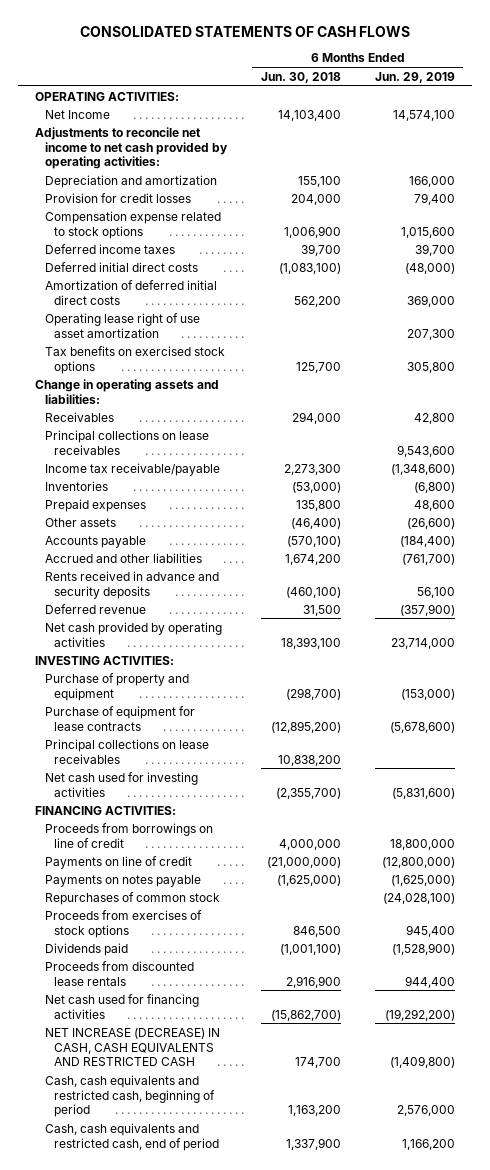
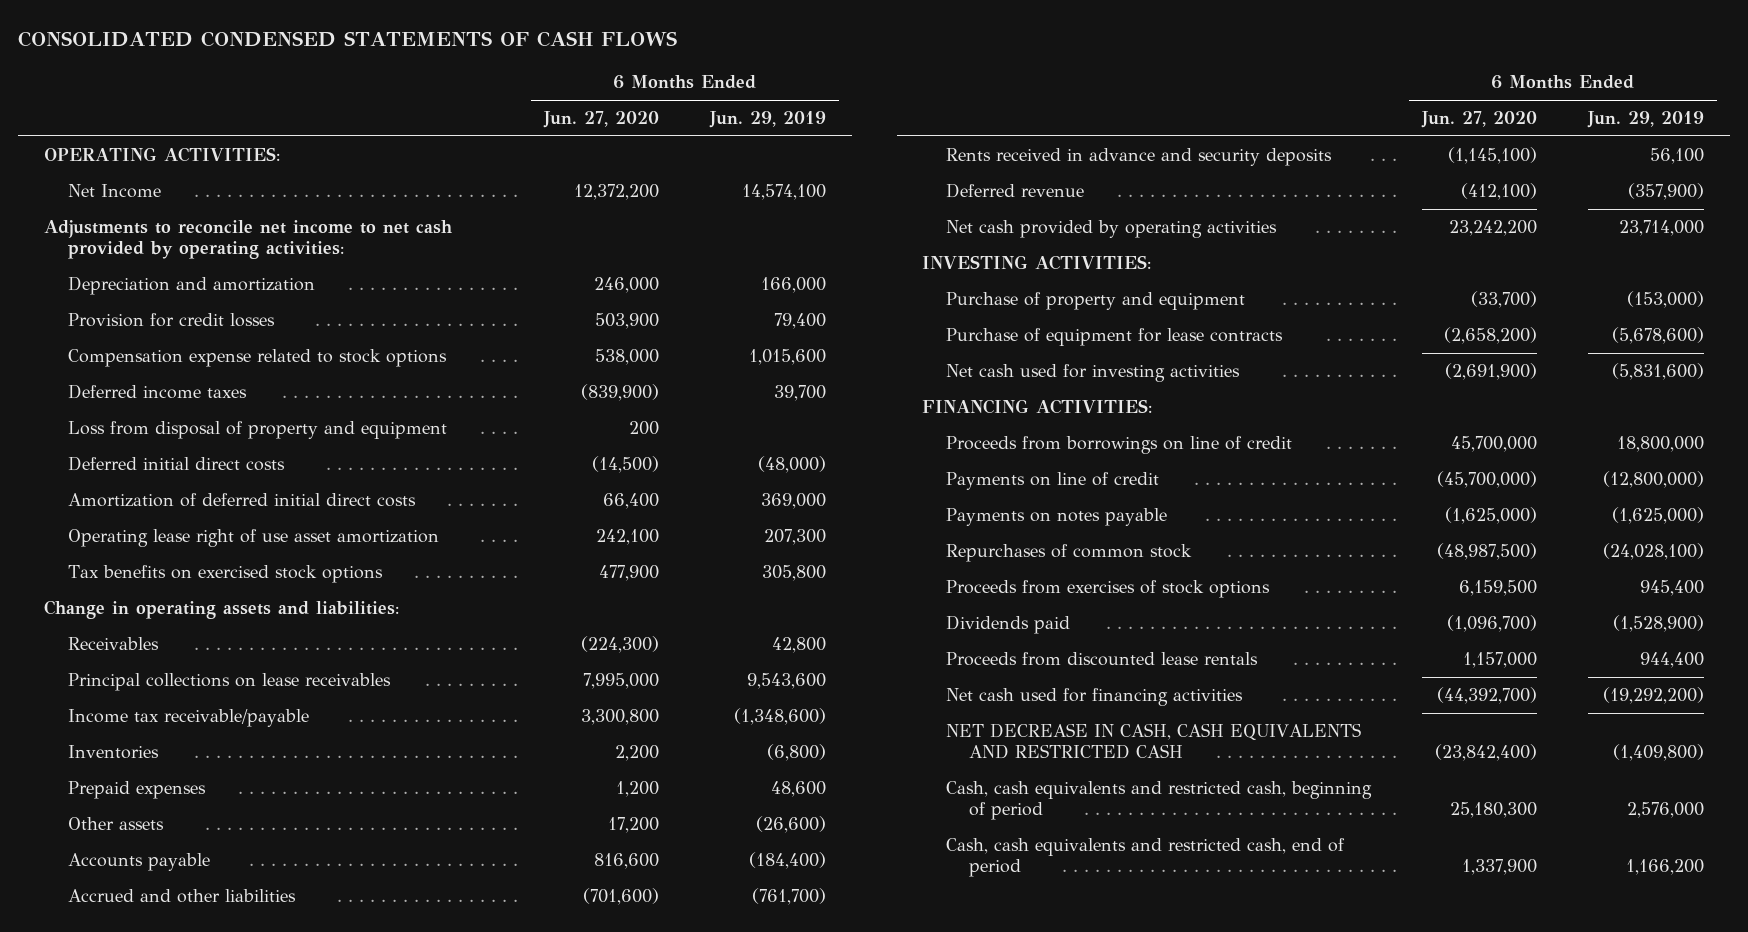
- CONSOLIDATED STATEMENTS OF CASH FLOWS
+ CONSOLIDATED CONDENSED STATEMENTS OF CASH FLOWS
- | 6 Months Ended Jun. 30, 2018 | 6 Months Ended Jun. 29, 2019
+ | 6 Months Ended Jun. 27, 2020 | 6 Months Ended Jun. 29, 2019
+ Loss from disposal of property and equipment | 200 |
- Principal collections on lease receivables | 10,838,200 |
- NET INCREASE (DECREASE) IN CASH, CASH EQUIVALENTS AND RESTRICTED CASH | 174,700 | (1,409,800)
+ NET DECREASE IN CASH, CASH EQUIVALENTS AND RESTRICTED CASH | (23,842,400) | (1,409,800)

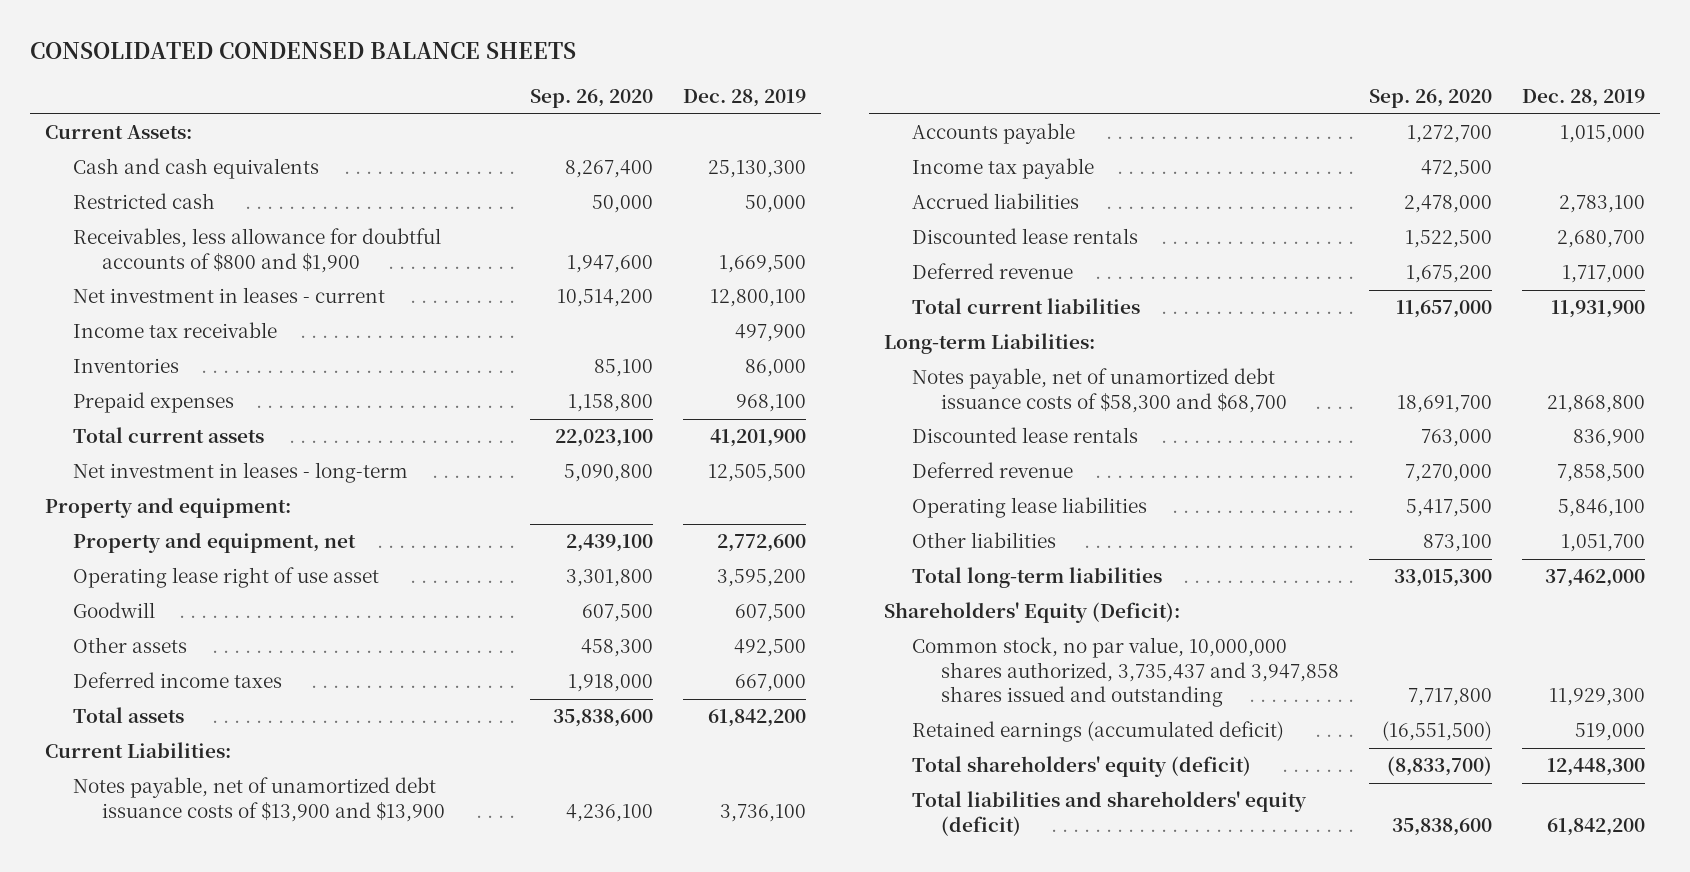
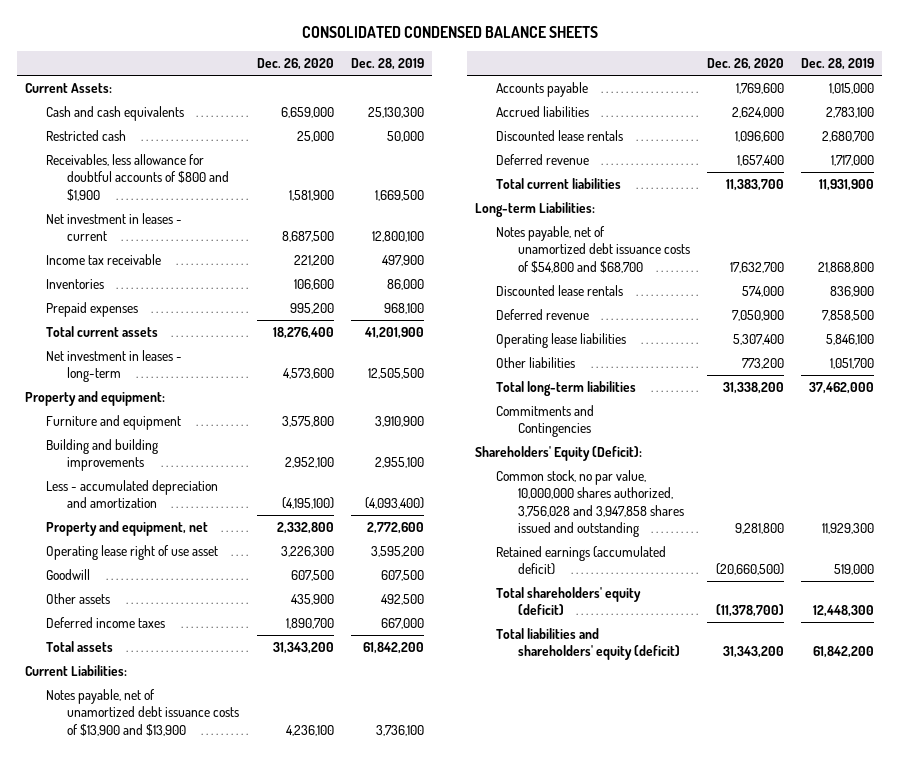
- | Sep. 26, 2020 | Dec. 28, 2019
+ | Dec. 26, 2020 | Dec. 28, 2019
+ Furniture and equipment | 3,575,800 | 3,910,900
+ Building and building improvements | 2,952,100 | 2,955,100
+ Less - accumulated depreciation and amortization | (4,195,100) | (4,093,400)
- Income tax payable | 472,500 |
- Notes payable, net of unamortized debt issuance costs of $58,300 and $68,700 | 18,691,700 | 21,868,800
+ Notes payable, net of unamortized debt issuance costs of $54,800 and $68,700 | 17,632,700 | 21,868,800
+ Commitments and Contingencies
- Common stock, no par value, 10,000,000 shares authorized, 3,735,437 and 3,947,858 shares issued and outstanding | 7,717,800 | 11,929,300
+ Common stock, no par value, 10,000,000 shares authorized, 3,756,028 and 3,947,858 shares issued and outstanding | 9,281,800 | 11,929,300

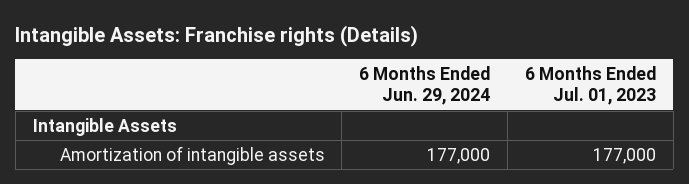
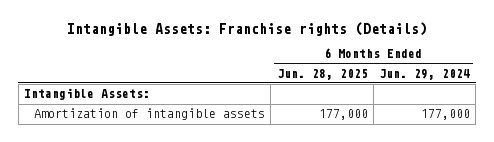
- | 6 Months Ended Jun. 29, 2024 | 6 Months Ended Jul. 01, 2023
+ | 6 Months Ended Jun. 28, 2025 | 6 Months Ended Jun. 29, 2024
- Intangible Assets
+ Intangible Assets:

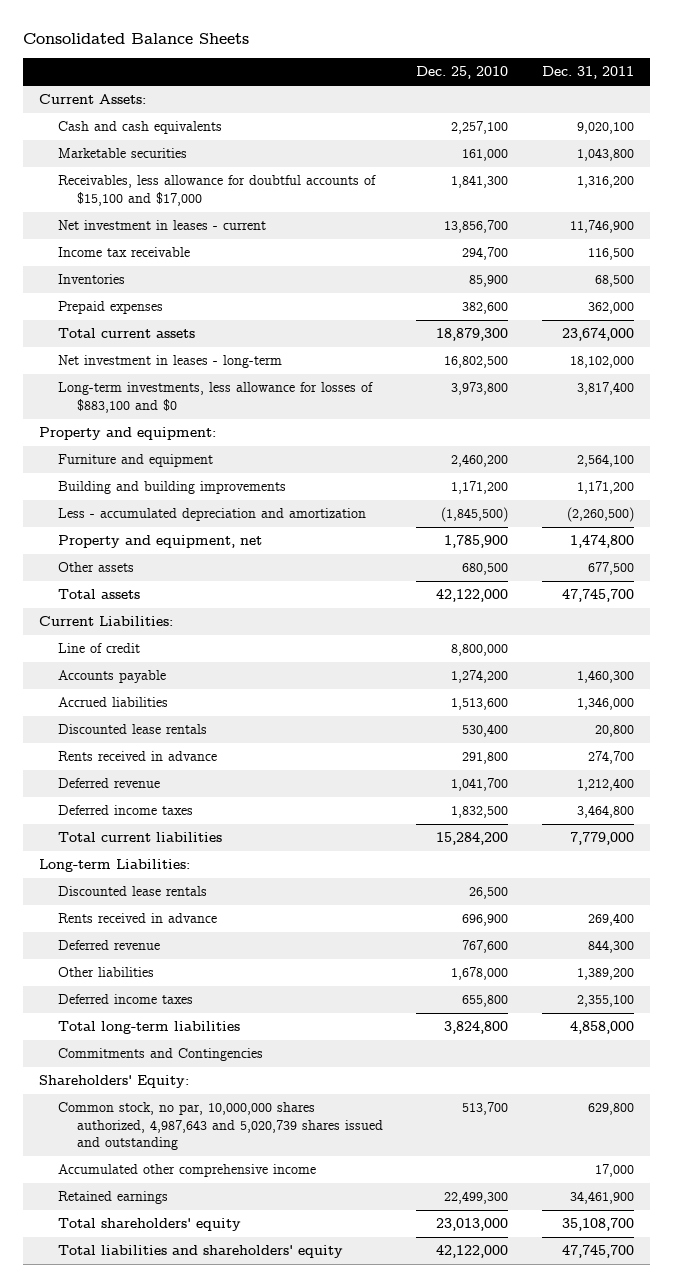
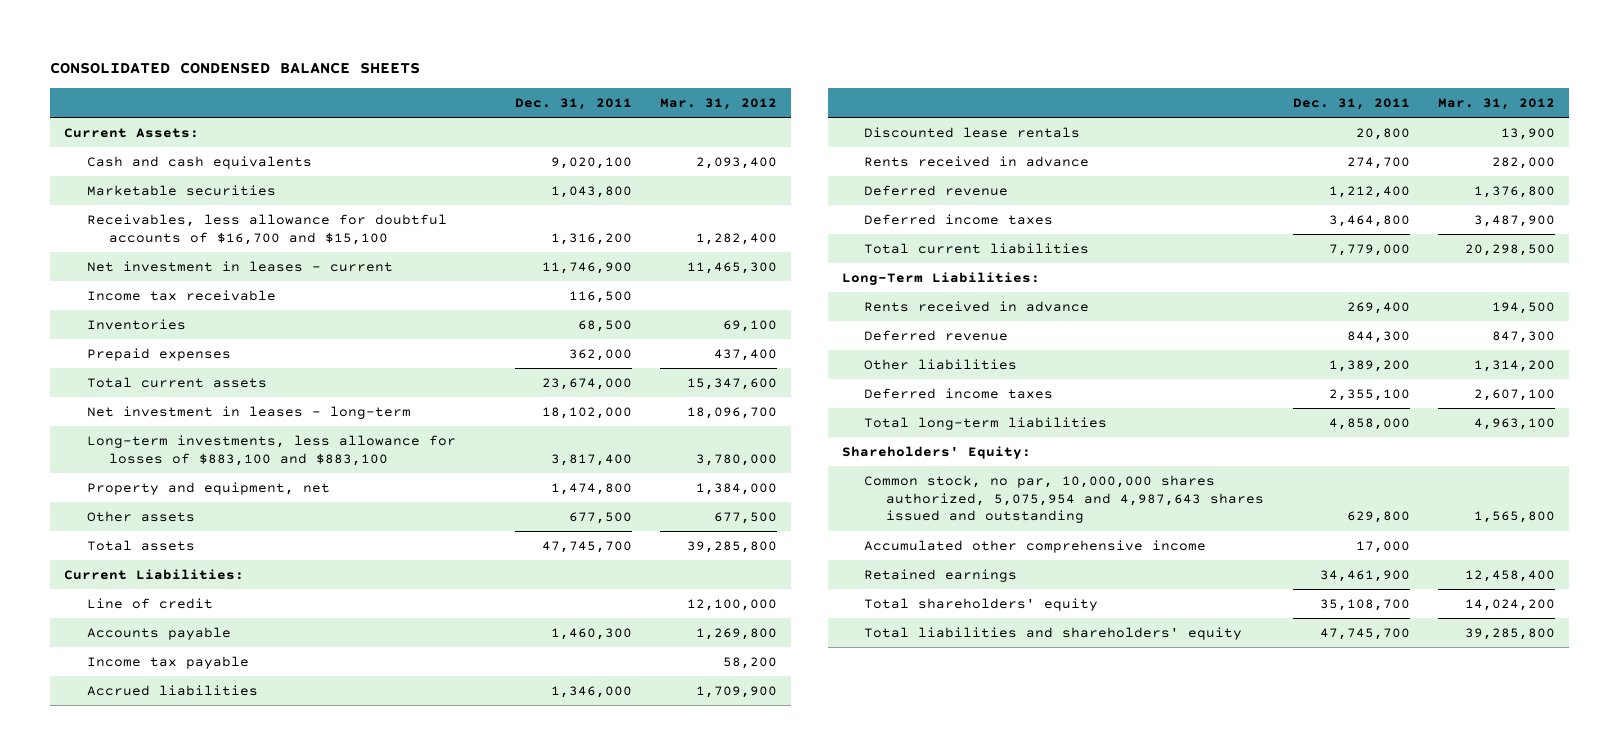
- Consolidated Balance Sheets
+ CONSOLIDATED CONDENSED BALANCE SHEETS
- | Dec. 25, 2010 | Dec. 31, 2011
+ | Dec. 31, 2011 | Mar. 31, 2012
- Receivables, less allowance for doubtful accounts of $15,100 and $17,000 | 1,841,300 | 1,316,200
+ Receivables, less allowance for doubtful accounts of $16,700 and $15,100 | 1,316,200 | 1,282,400
- Long-term investments, less allowance for losses of $883,100 and $0 | 3,973,800 | 3,817,400
- Property and equipment:
- Furniture and equipment | 2,460,200 | 2,564,100
- Building and building improvements | 1,171,200 | 1,171,200
- Less - accumulated depreciation and amortization | (1,845,500) | (2,260,500)
+ Long-term investments, less allowance for losses of $883,100 and $883,100 | 3,817,400 | 3,780,000
+ Income tax payable | | 58,200
- Long-term Liabilities:
- Discounted lease rentals | 26,500 |
+ Long-Term Liabilities:
- Commitments and Contingencies
- Common stock, no par, 10,000,000 shares authorized, 4,987,643 and 5,020,739 shares issued and outstanding | 513,700 | 629,800
+ Common stock, no par, 10,000,000 shares authorized, 5,075,954 and 4,987,643 shares issued and outstanding | 629,800 | 1,565,800

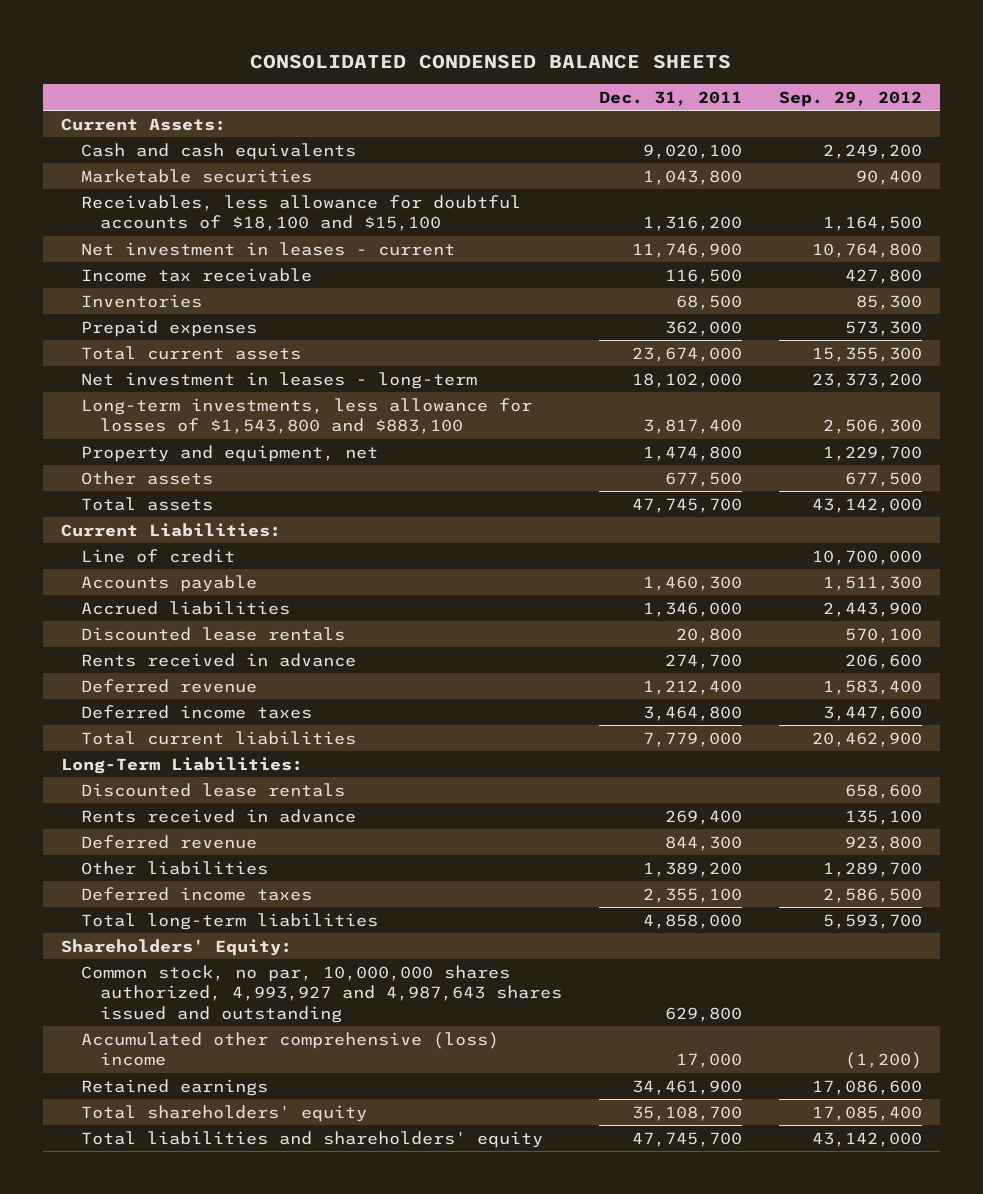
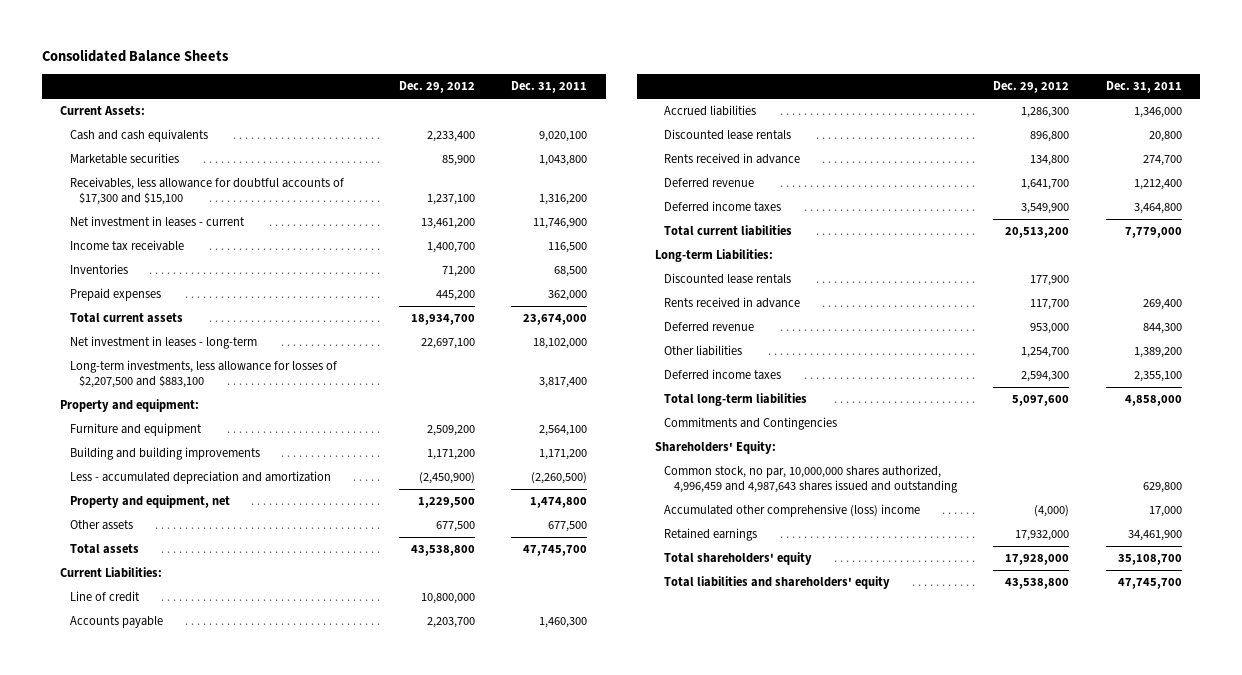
- CONSOLIDATED CONDENSED BALANCE SHEETS
+ Consolidated Balance Sheets
- | Dec. 31, 2011 | Sep. 29, 2012
+ | Dec. 29, 2012 | Dec. 31, 2011
- Receivables, less allowance for doubtful accounts of $18,100 and $15,100 | 1,316,200 | 1,164,500
+ Receivables, less allowance for doubtful accounts of $17,300 and $15,100 | 1,237,100 | 1,316,200
- Long-term investments, less allowance for losses of $1,543,800 and $883,100 | 3,817,400 | 2,506,300
+ Long-term investments, less allowance for losses of $2,207,500 and $883,100 | | 3,817,400
+ Property and equipment:
+ Furniture and equipment | 2,509,200 | 2,564,100
+ Building and building improvements | 1,171,200 | 1,171,200
+ Less - accumulated depreciation and amortization | (2,450,900) | (2,260,500)
- Long-Term Liabilities:
+ Long-term Liabilities:
+ Commitments and Contingencies
- Common stock, no par, 10,000,000 shares authorized, 4,993,927 and 4,987,643 shares issued and outstanding | 629,800 |
+ Common stock, no par, 10,000,000 shares authorized, 4,996,459 and 4,987,643 shares issued and outstanding | | 629,800

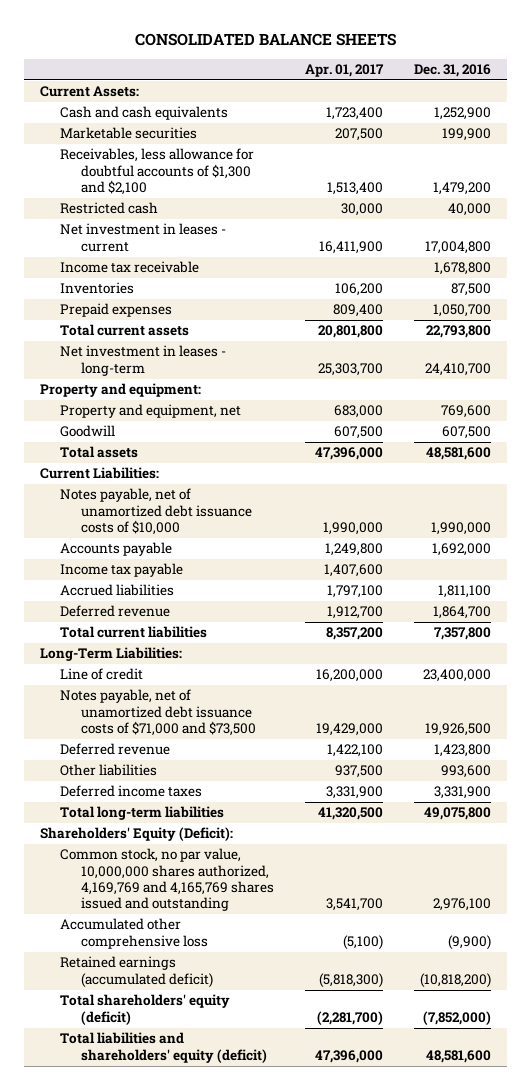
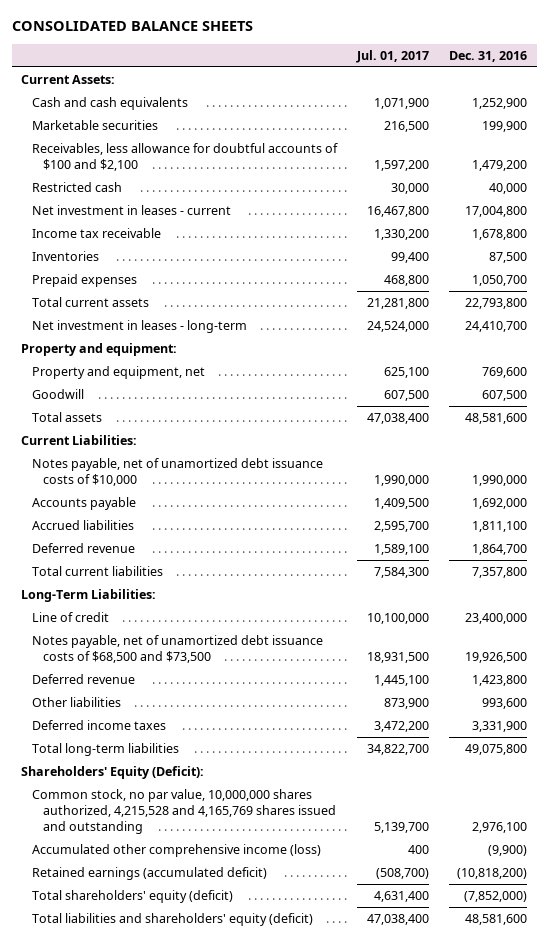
- | Apr. 01, 2017 | Dec. 31, 2016
+ | Jul. 01, 2017 | Dec. 31, 2016
- Receivables, less allowance for doubtful accounts of $1,300 and $2,100 | 1,513,400 | 1,479,200
+ Receivables, less allowance for doubtful accounts of $100 and $2,100 | 1,597,200 | 1,479,200
- Income tax payable | 1,407,600 |
- Notes payable, net of unamortized debt issuance costs of $71,000 and $73,500 | 19,429,000 | 19,926,500
+ Notes payable, net of unamortized debt issuance costs of $68,500 and $73,500 | 18,931,500 | 19,926,500
- Common stock, no par value, 10,000,000 shares authorized, 4,169,769 and 4,165,769 shares issued and outstanding | 3,541,700 | 2,976,100
- Accumulated other comprehensive loss | (5,100) | (9,900)
+ Common stock, no par value, 10,000,000 shares authorized, 4,215,528 and 4,165,769 shares issued and outstanding | 5,139,700 | 2,976,100
+ Accumulated other comprehensive income (loss) | 400 | (9,900)

